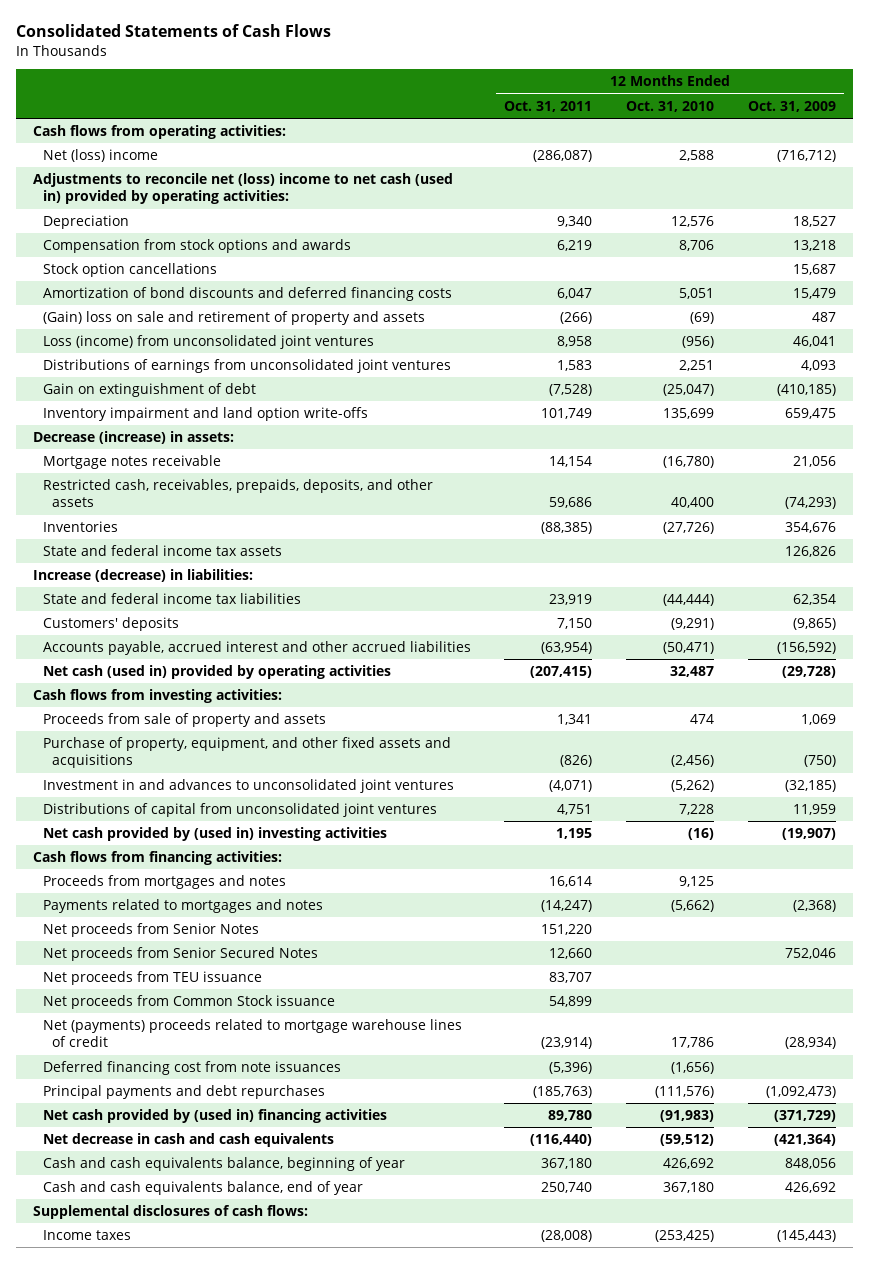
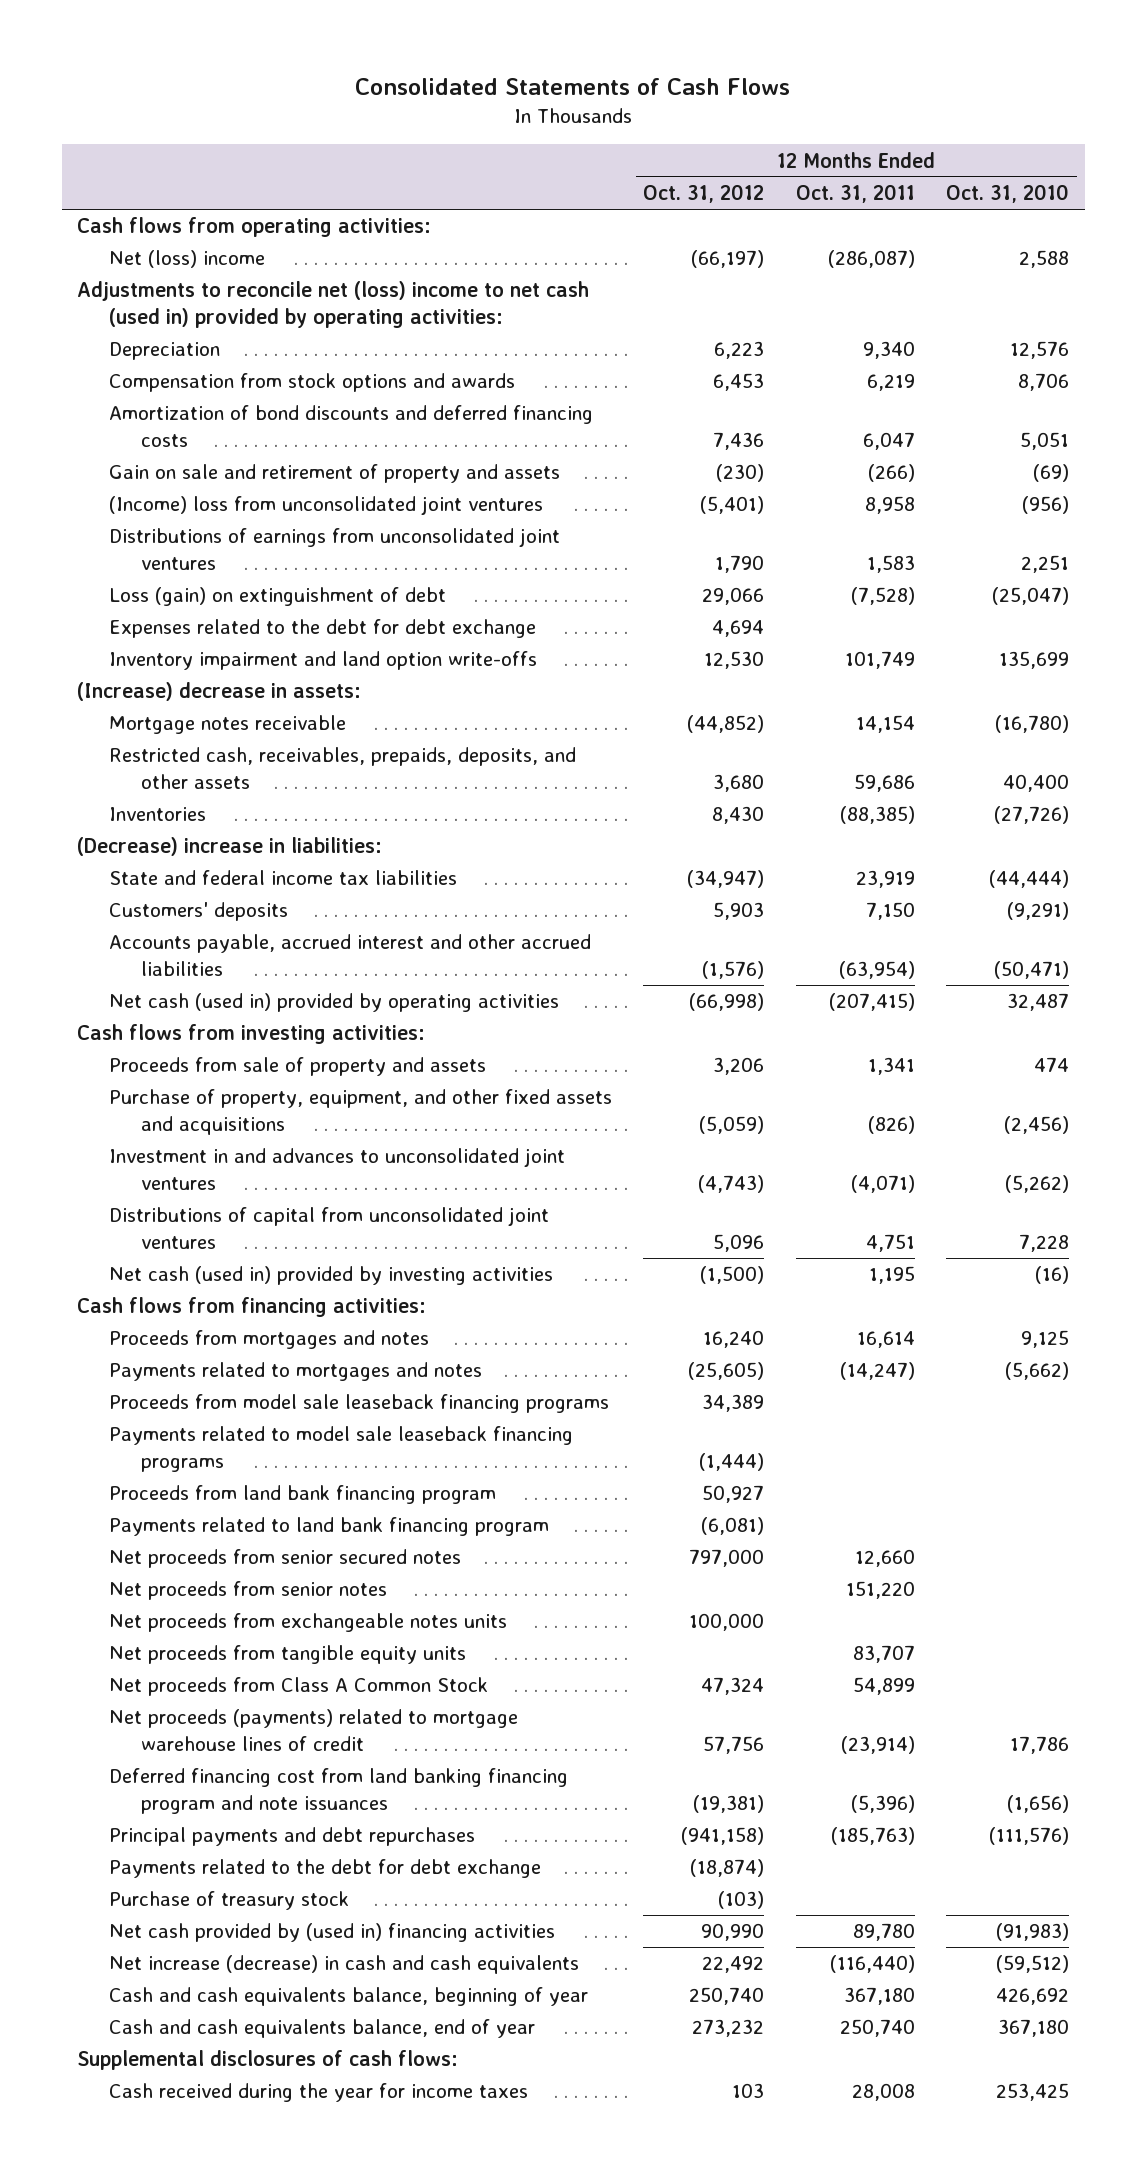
- | 12 Months Ended Oct. 31, 2011 | 12 Months Ended Oct. 31, 2010 | 12 Months Ended Oct. 31, 2009
+ | 12 Months Ended Oct. 31, 2012 | 12 Months Ended Oct. 31, 2011 | 12 Months Ended Oct. 31, 2010
- Stock option cancellations | | | 15,687
- (Gain) loss on sale and retirement of property and assets | (266) | (69) | 487
- Loss (income) from unconsolidated joint ventures | 8,958 | (956) | 46,041
+ Gain on sale and retirement of property and assets | (230) | (266) | (69)
+ (Income) loss from unconsolidated joint ventures | (5,401) | 8,958 | (956)
- Gain on extinguishment of debt | (7,528) | (25,047) | (410,185)
+ Loss (gain) on extinguishment of debt | 29,066 | (7,528) | (25,047)
+ Expenses related to the debt for debt exchange | 4,694 | |
- Decrease (increase) in assets:
+ (Increase) decrease in assets:
- State and federal income tax assets | | | 126,826
- Increase (decrease) in liabilities:
+ (Decrease) increase in liabilities:
- Net cash provided by (used in) investing activities | 1,195 | (16) | (19,907)
+ Net cash (used in) provided by investing activities | (1,500) | 1,195 | (16)
- Net proceeds from Senior Notes | 151,220 | |
- Net proceeds from Senior Secured Notes | 12,660 | | 752,046
- Net proceeds from TEU issuance | 83,707 | |
- Net proceeds from Common Stock issuance | 54,899 | |
- Net (payments) proceeds related to mortgage warehouse lines of credit | (23,914) | 17,786 | (28,934)
- Deferred financing cost from note issuances | (5,396) | (1,656) |
+ Proceeds from model sale leaseback financing programs | 34,389 | |
+ Payments related to model sale leaseback financing programs | (1,444) | |
+ Proceeds from land bank financing program | 50,927 | |
+ Payments related to land bank financing program | (6,081) | |
+ Net proceeds from senior secured notes | 797,000 | 12,660 |
+ Net proceeds from senior notes | | 151,220 |
+ Net proceeds from exchangeable notes units | 100,000 | |
+ Net proceeds from tangible equity units | | 83,707 |
+ Net proceeds from Class A Common Stock | 47,324 | 54,899 |
+ Net proceeds (payments) related to mortgage warehouse lines of credit | 57,756 | (23,914) | 17,786
+ Deferred financing cost from land banking financing program and note issuances | (19,381) | (5,396) | (1,656)
+ Payments related to the debt for debt exchange | (18,874) | |
+ Purchase of treasury stock | (103) | |
- Net decrease in cash and cash equivalents | (116,440) | (59,512) | (421,364)
+ Net increase (decrease) in cash and cash equivalents | 22,492 | (116,440) | (59,512)
- Income taxes | (28,008) | (253,425) | (145,443)
+ Cash received during the year for income taxes | 103 | 28,008 | 253,425

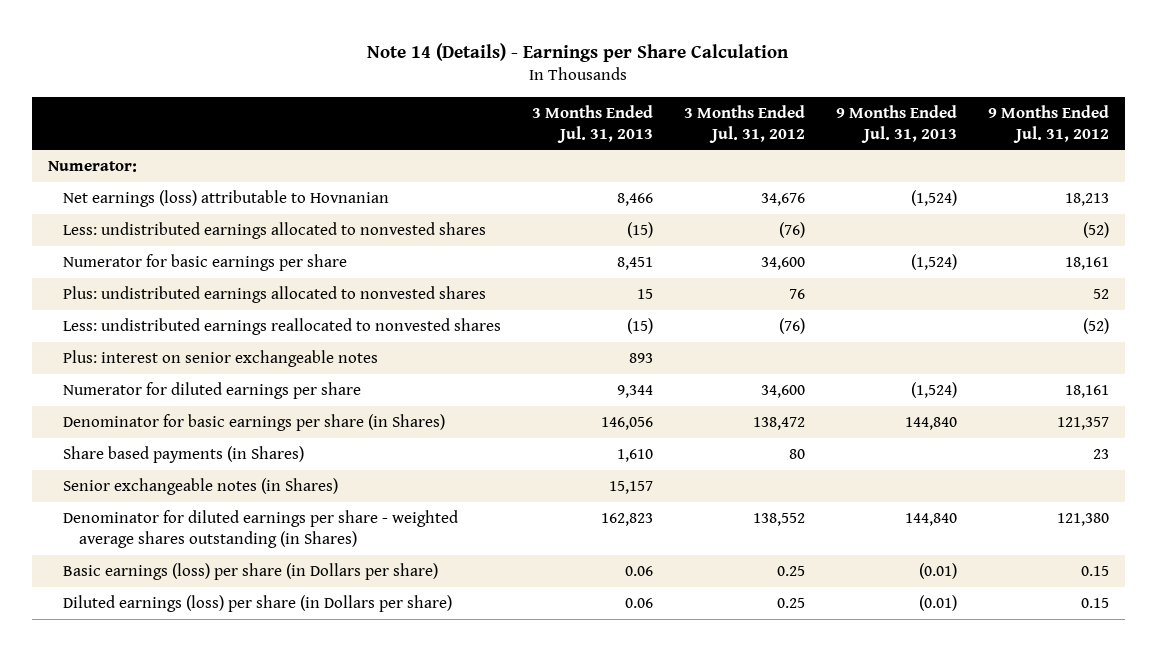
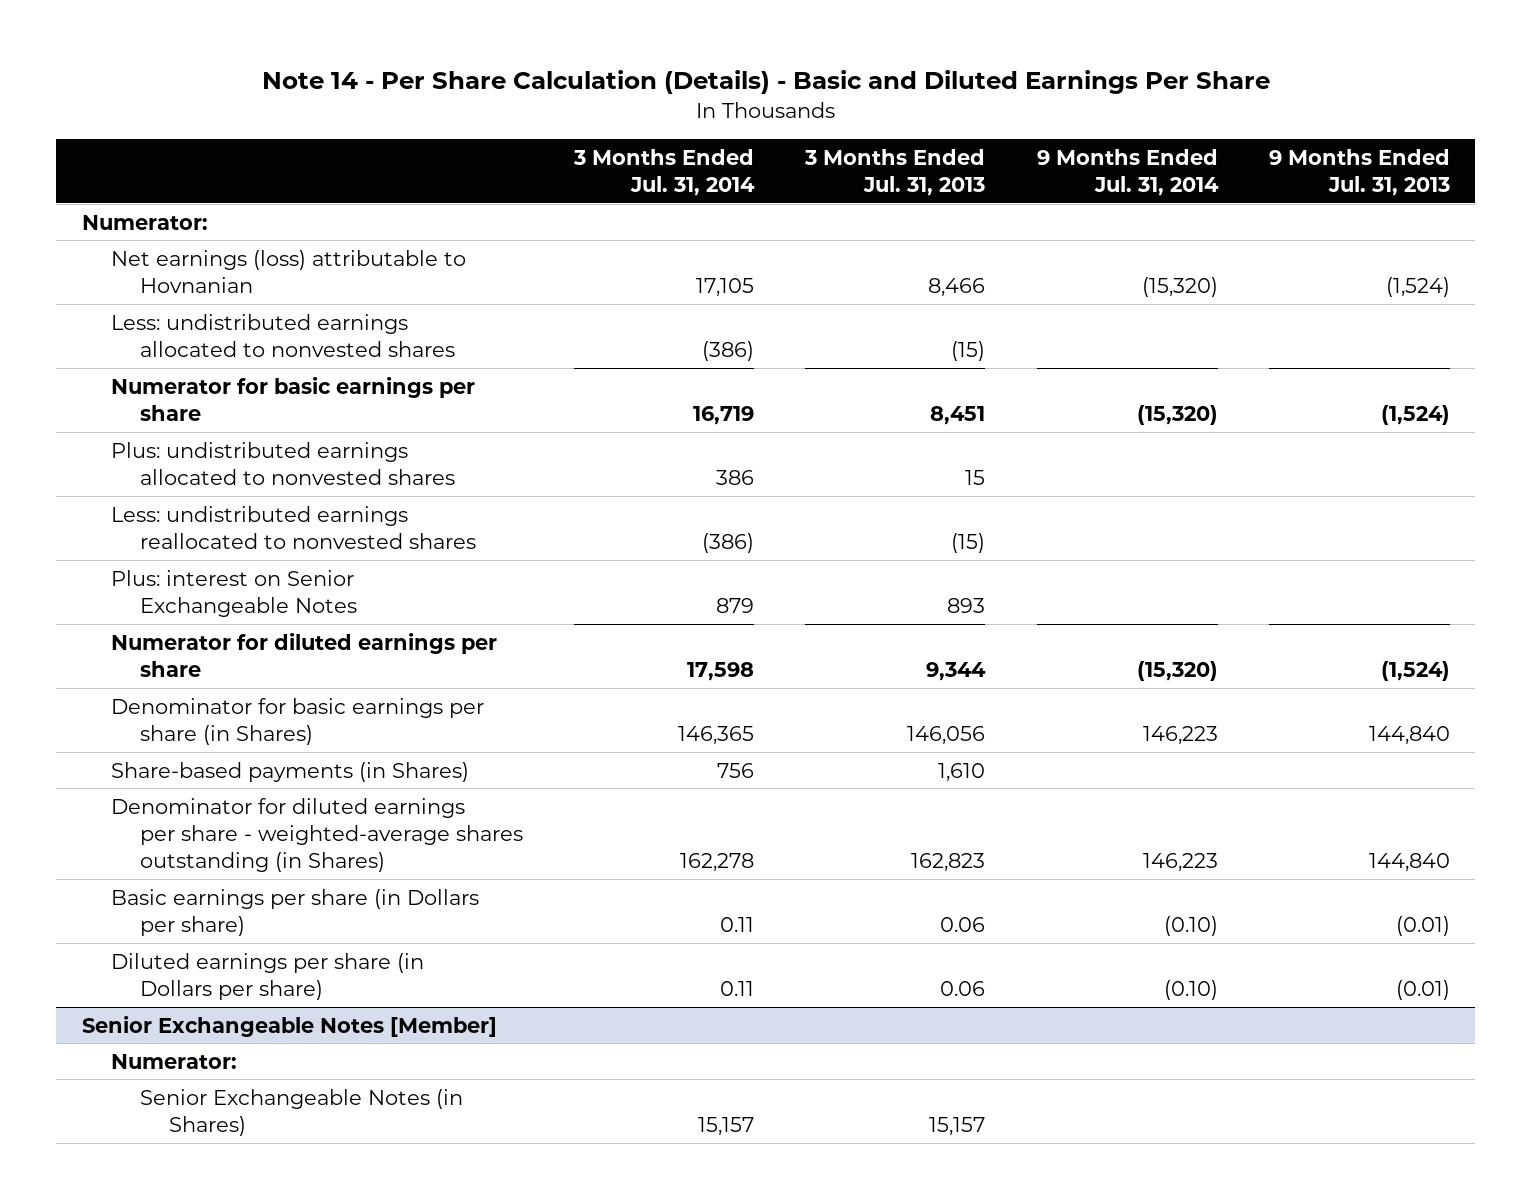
- Note 14 (Details) - Earnings per Share Calculation
+ Note 14 - Per Share Calculation (Details) - Basic and Diluted Earnings Per Share
- | 3 Months Ended Jul. 31, 2013 | 3 Months Ended Jul. 31, 2012 | 9 Months Ended Jul. 31, 2013 | 9 Months Ended Jul. 31, 2012
+ | 3 Months Ended Jul. 31, 2014 | 3 Months Ended Jul. 31, 2013 | 9 Months Ended Jul. 31, 2014 | 9 Months Ended Jul. 31, 2013
- Plus: interest on senior exchangeable notes | 893 | | |
+ Plus: interest on Senior Exchangeable Notes | 879 | 893 | |
- Share based payments (in Shares) | 1,610 | 80 | | 23
- Senior exchangeable notes (in Shares) | 15,157 | | |
- Denominator for diluted earnings per share - weighted average shares outstanding (in Shares) | 162,823 | 138,552 | 144,840 | 121,380
- Basic earnings (loss) per share (in Dollars per share) | 0.06 | 0.25 | (0.01) | 0.15
- Diluted earnings (loss) per share (in Dollars per share) | 0.06 | 0.25 | (0.01) | 0.15
+ Share-based payments (in Shares) | 756 | 1,610 | |
+ Denominator for diluted earnings per share - weighted-average shares outstanding (in Shares) | 162,278 | 162,823 | 146,223 | 144,840
+ Basic earnings per share (in Dollars per share) | 0.11 | 0.06 | (0.10) | (0.01)
+ Diluted earnings per share (in Dollars per share) | 0.11 | 0.06 | (0.10) | (0.01)
+ Senior Exchangeable Notes [Member]
+ Numerator:
+ Senior Exchangeable Notes (in Shares) | 15,157 | 15,157 | |

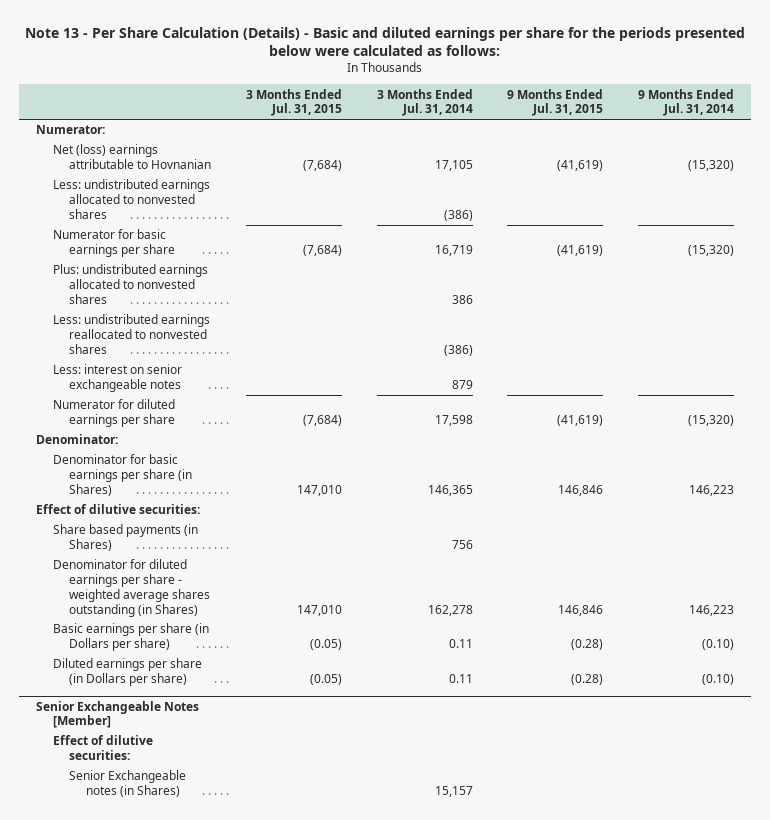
- Note 14 - Per Share Calculation (Details) - Basic and Diluted Earnings Per Share
+ Note 13 - Per Share Calculation (Details) - Basic and diluted earnings per share for the periods presented below were calculated as follows:
- | 3 Months Ended Jul. 31, 2014 | 3 Months Ended Jul. 31, 2013 | 9 Months Ended Jul. 31, 2014 | 9 Months Ended Jul. 31, 2013
+ | 3 Months Ended Jul. 31, 2015 | 3 Months Ended Jul. 31, 2014 | 9 Months Ended Jul. 31, 2015 | 9 Months Ended Jul. 31, 2014
- Net earnings (loss) attributable to Hovnanian | 17,105 | 8,466 | (15,320) | (1,524)
+ Net (loss) earnings attributable to Hovnanian | (7,684) | 17,105 | (41,619) | (15,320)
- Plus: interest on Senior Exchangeable Notes | 879 | 893 | |
+ Less: interest on senior exchangeable notes | | 879 | |
+ Denominator:
- Share-based payments (in Shares) | 756 | 1,610 | |
- Denominator for diluted earnings per share - weighted-average shares outstanding (in Shares) | 162,278 | 162,823 | 146,223 | 144,840
+ Effect of dilutive securities:
+ Share based payments (in Shares) | | 756 | |
+ Denominator for diluted earnings per share - weighted average shares outstanding (in Shares) | 147,010 | 162,278 | 146,846 | 146,223
@ Senior Exchangeable Notes [Member]
- Numerator:
- Senior Exchangeable Notes (in Shares) | 15,157 | 15,157 | |
+ Effect of dilutive securities:
+ Senior Exchangeable notes (in Shares) | | 15,157 | |

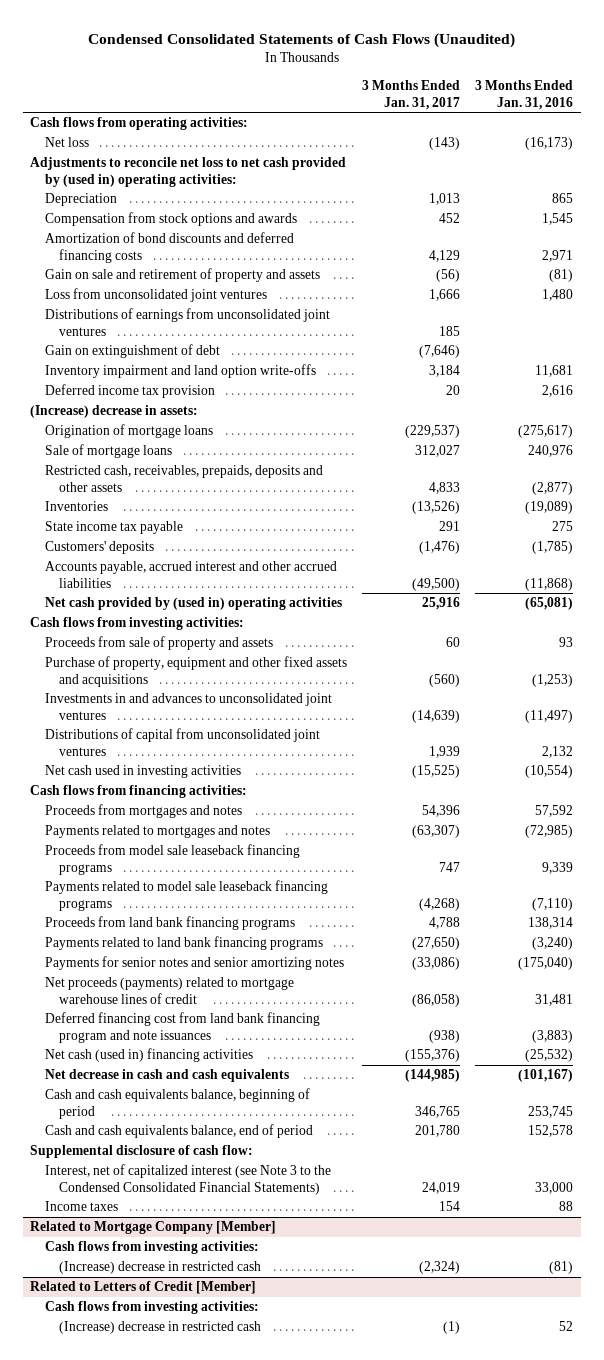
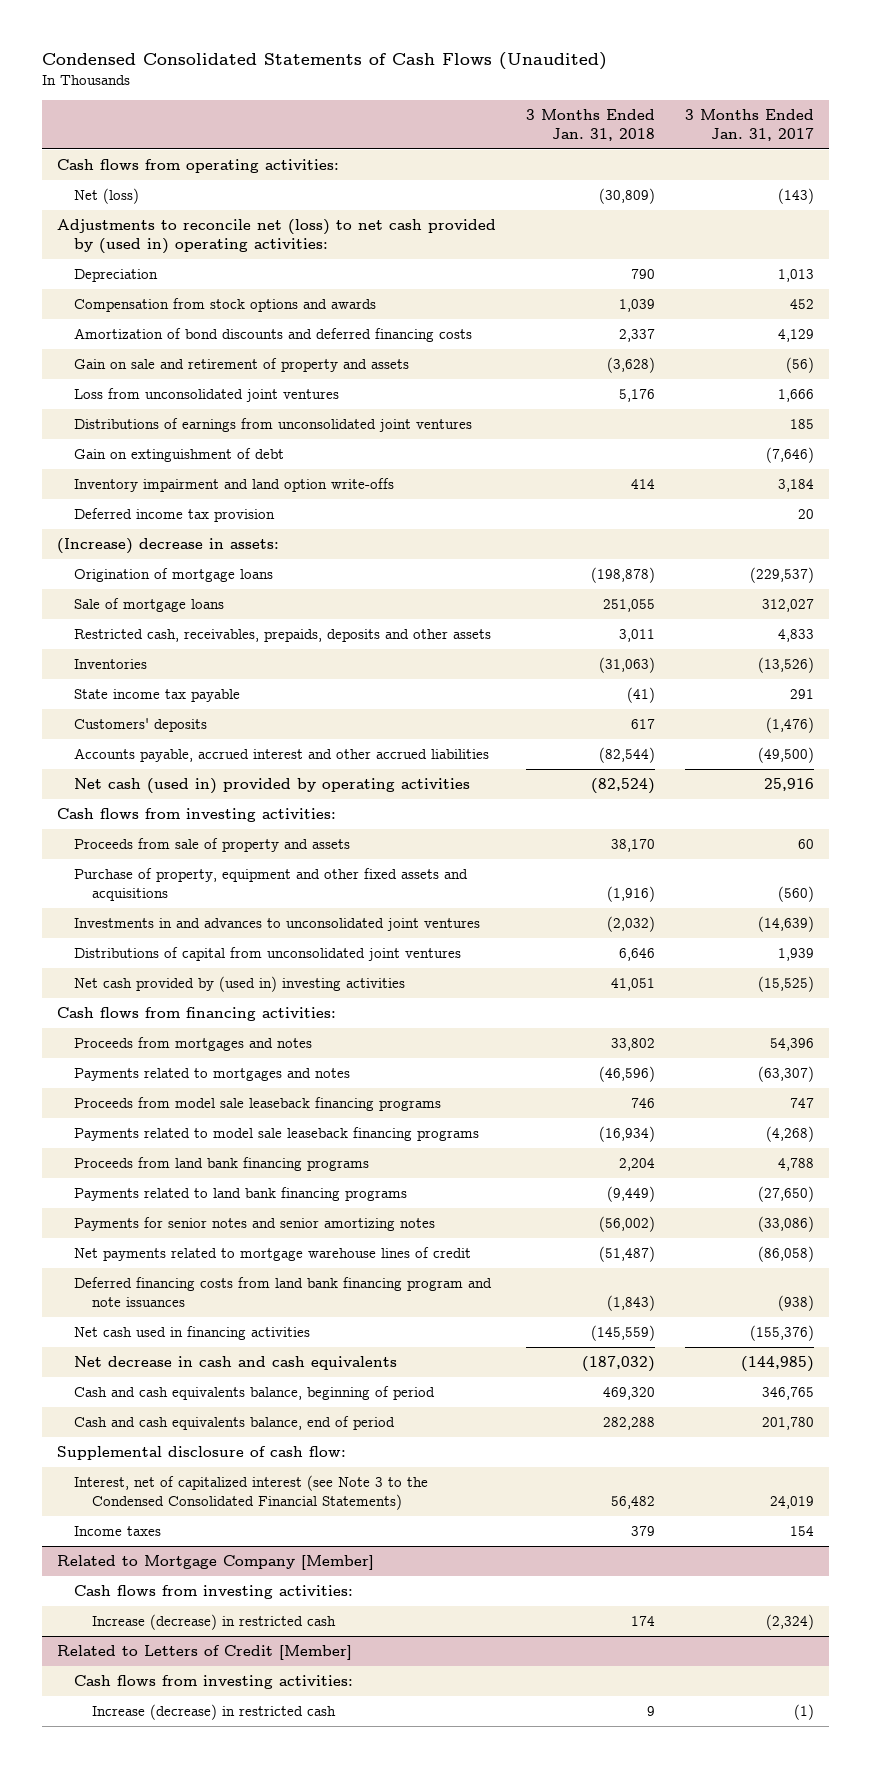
- | 3 Months Ended Jan. 31, 2017 | 3 Months Ended Jan. 31, 2016
+ | 3 Months Ended Jan. 31, 2018 | 3 Months Ended Jan. 31, 2017
- Net loss | (143) | (16,173)
- Adjustments to reconcile net loss to net cash provided by (used in) operating activities:
+ Net (loss) | (30,809) | (143)
+ Adjustments to reconcile net (loss) to net cash provided by (used in) operating activities:
- Net cash provided by (used in) operating activities | 25,916 | (65,081)
+ Net cash (used in) provided by operating activities | (82,524) | 25,916
- Net cash used in investing activities | (15,525) | (10,554)
+ Net cash provided by (used in) investing activities | 41,051 | (15,525)
- Net proceeds (payments) related to mortgage warehouse lines of credit | (86,058) | 31,481
- Deferred financing cost from land bank financing program and note issuances | (938) | (3,883)
- Net cash (used in) financing activities | (155,376) | (25,532)
+ Net payments related to mortgage warehouse lines of credit | (51,487) | (86,058)
+ Deferred financing costs from land bank financing program and note issuances | (1,843) | (938)
+ Net cash used in financing activities | (145,559) | (155,376)
@ Related to Mortgage Company [Member]
- (Increase) decrease in restricted cash | (2,324) | (81)
+ Increase (decrease) in restricted cash | 174 | (2,324)
@ Related to Letters of Credit [Member]
- (Increase) decrease in restricted cash | (1) | 52
+ Increase (decrease) in restricted cash | 9 | (1)

